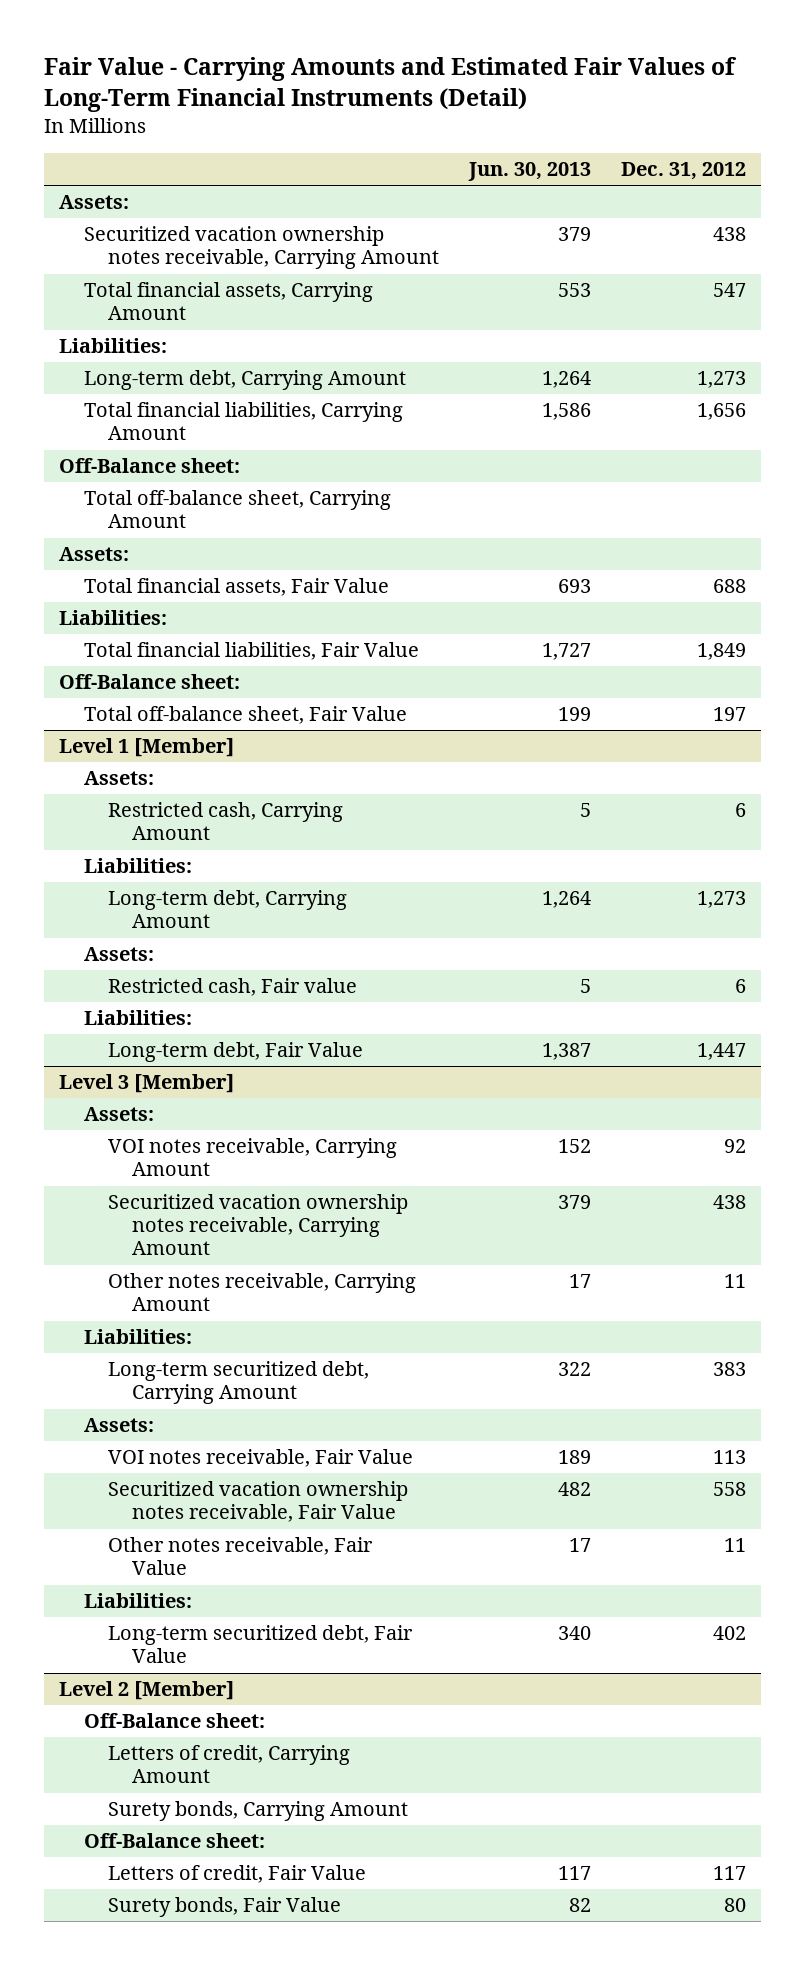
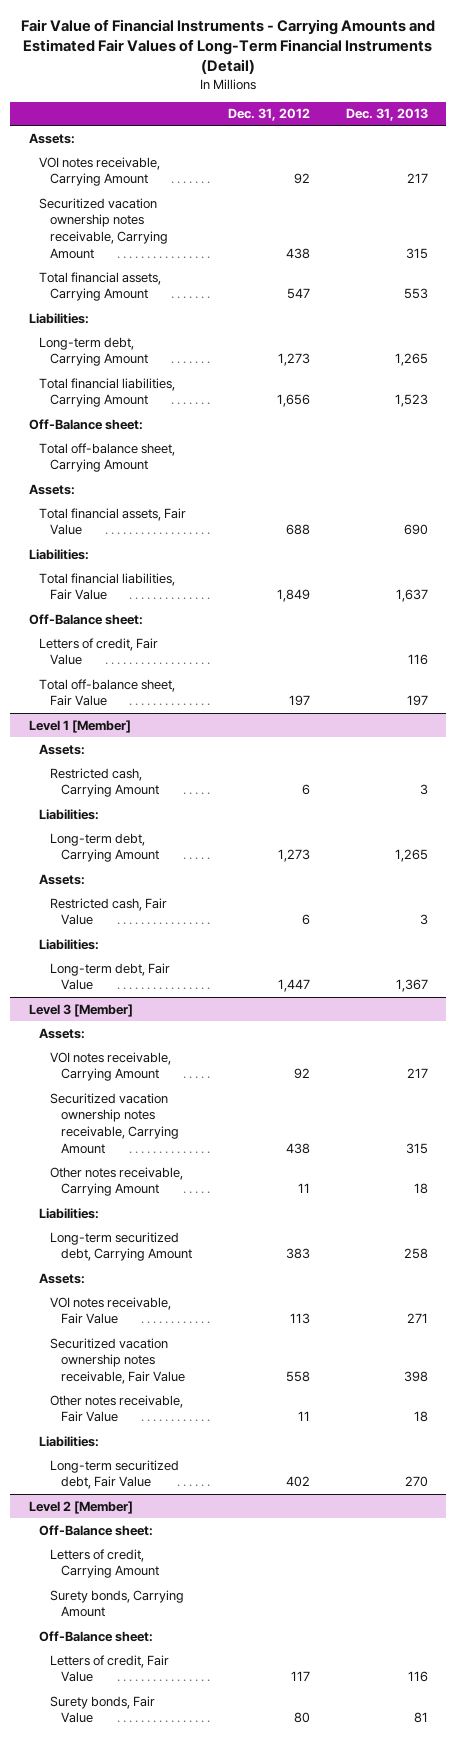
- Fair Value - Carrying Amounts and Estimated Fair Values of Long-Term Financial Instruments (Detail)
+ Fair Value of Financial Instruments - Carrying Amounts and Estimated Fair Values of Long-Term Financial Instruments (Detail)
- | Jun. 30, 2013 | Dec. 31, 2012
+ | Dec. 31, 2012 | Dec. 31, 2013
+ VOI notes receivable, Carrying Amount | 92 | 217
+ Letters of credit, Fair Value | | 116
@ Level 1 [Member]
- Restricted cash, Fair value | 5 | 6
+ Restricted cash, Fair Value | 6 | 3

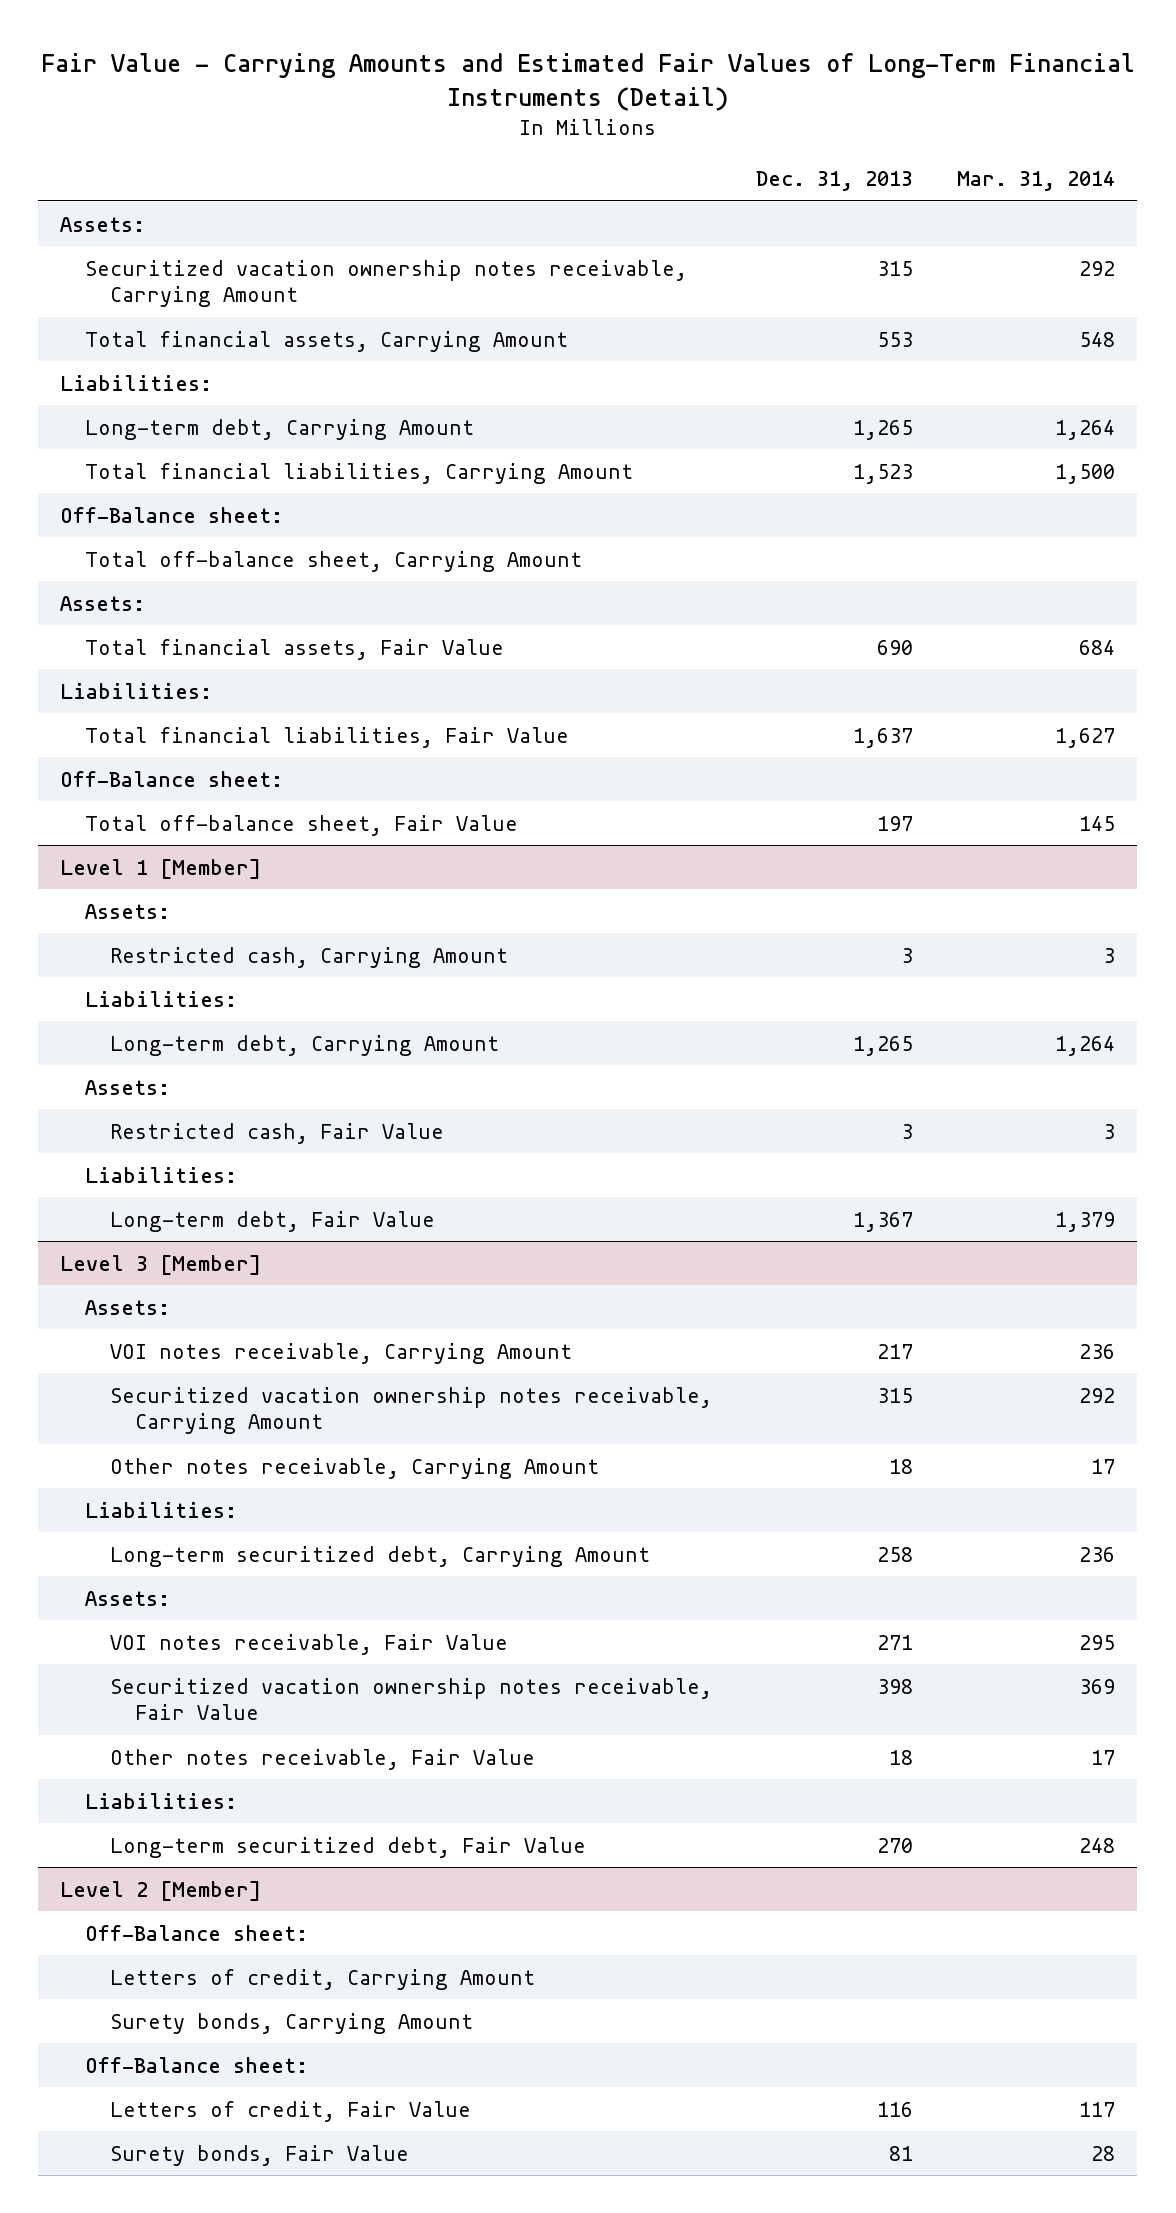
- Fair Value of Financial Instruments - Carrying Amounts and Estimated Fair Values of Long-Term Financial Instruments (Detail)
+ Fair Value - Carrying Amounts and Estimated Fair Values of Long-Term Financial Instruments (Detail)
- | Dec. 31, 2012 | Dec. 31, 2013
+ | Dec. 31, 2013 | Mar. 31, 2014
- VOI notes receivable, Carrying Amount | 92 | 217
- Letters of credit, Fair Value | | 116

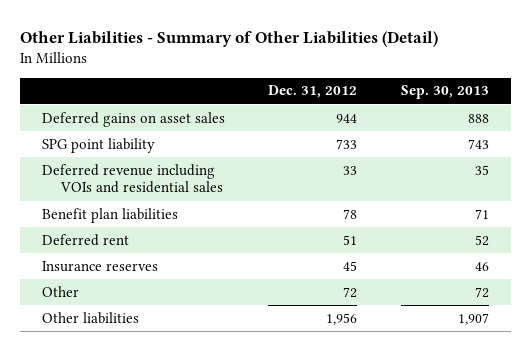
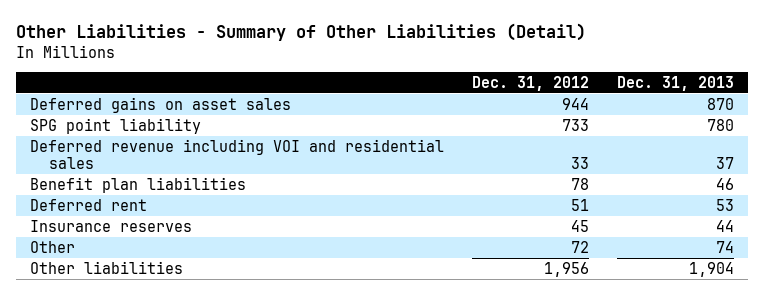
- | Dec. 31, 2012 | Sep. 30, 2013
+ | Dec. 31, 2012 | Dec. 31, 2013
- Deferred revenue including VOIs and residential sales | 33 | 35
+ Deferred revenue including VOI and residential sales | 33 | 37

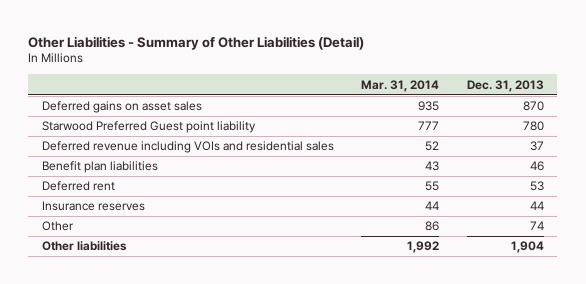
- | Dec. 31, 2012 | Dec. 31, 2013
+ | Mar. 31, 2014 | Dec. 31, 2013
- SPG point liability | 733 | 780
- Deferred revenue including VOI and residential sales | 33 | 37
+ Starwood Preferred Guest point liability | 777 | 780
+ Deferred revenue including VOIs and residential sales | 52 | 37

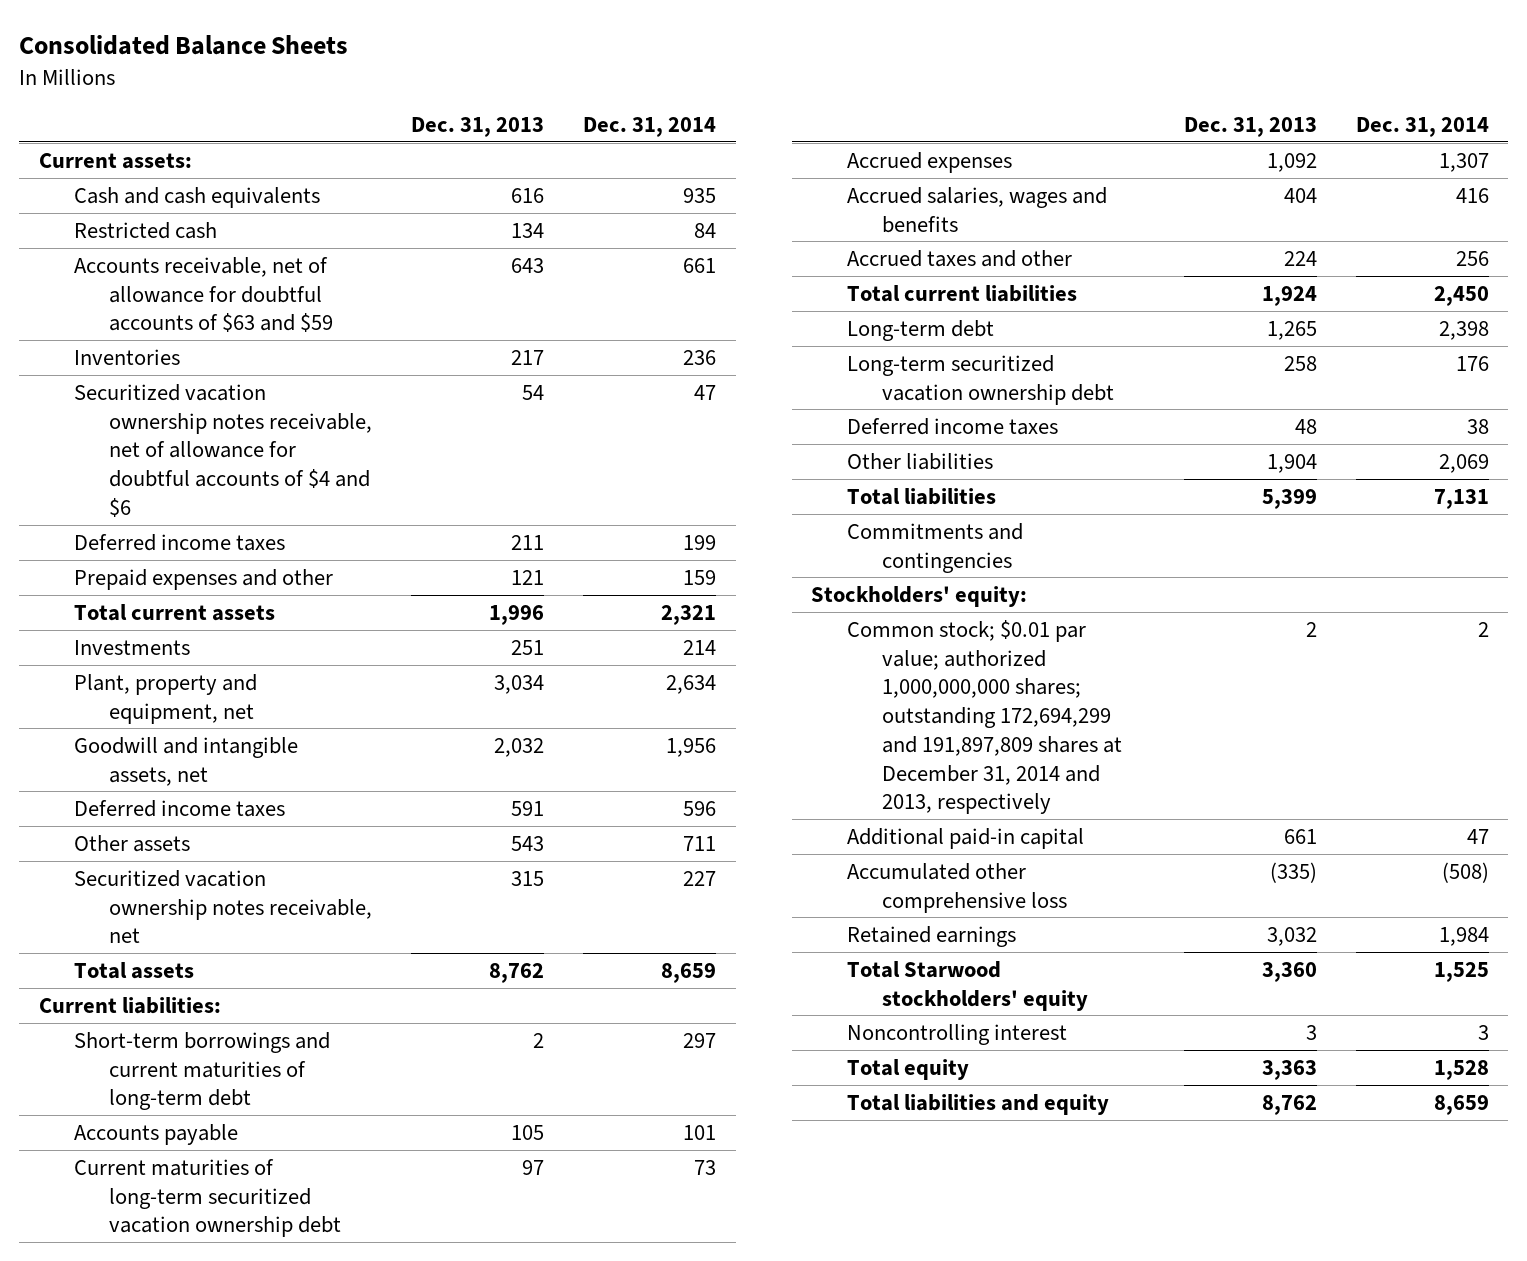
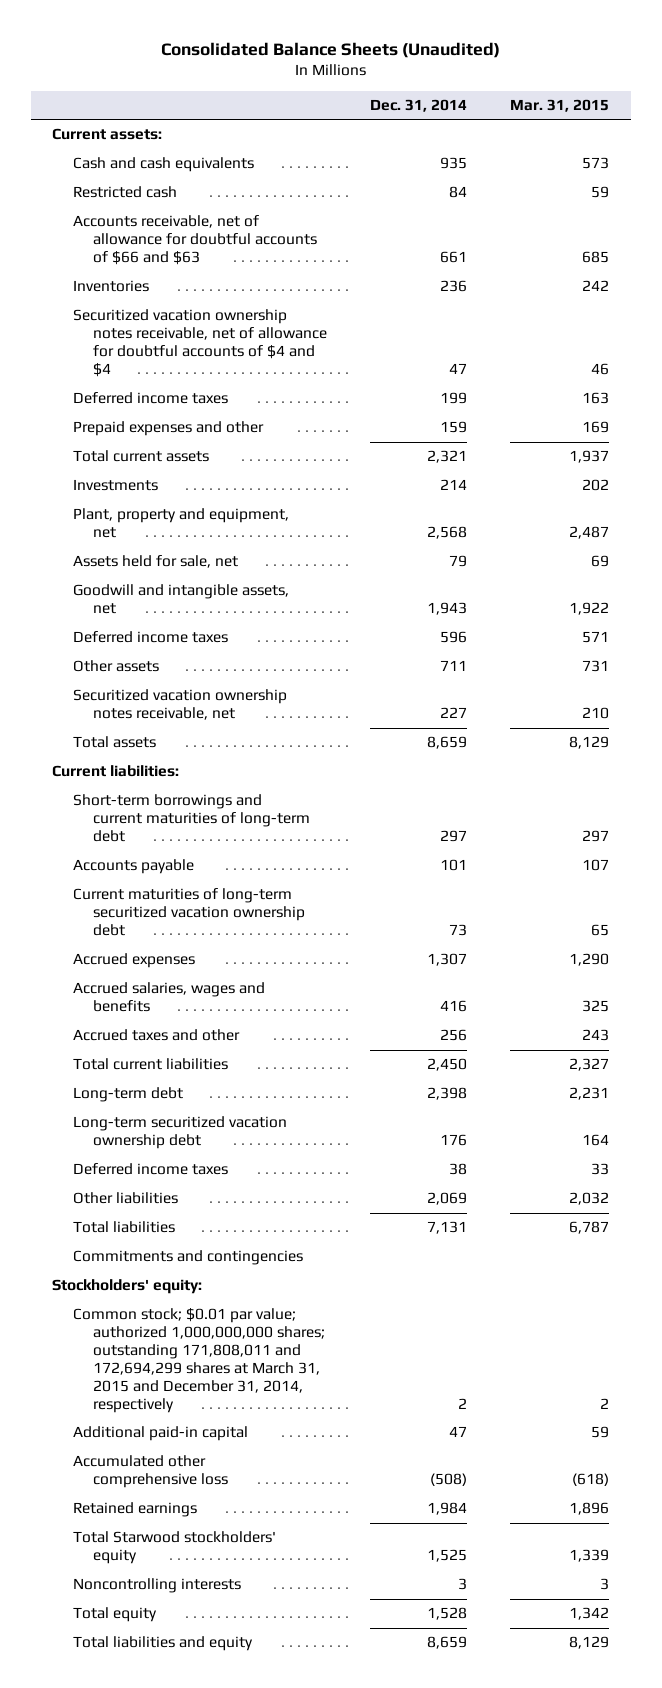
- Consolidated Balance Sheets
+ Consolidated Balance Sheets (Unaudited)
- | Dec. 31, 2013 | Dec. 31, 2014
+ | Dec. 31, 2014 | Mar. 31, 2015
- Accounts receivable, net of allowance for doubtful accounts of $63 and $59 | 643 | 661
+ Accounts receivable, net of allowance for doubtful accounts of $66 and $63 | 661 | 685
- Securitized vacation ownership notes receivable, net of allowance for doubtful accounts of $4 and $6 | 54 | 47
+ Securitized vacation ownership notes receivable, net of allowance for doubtful accounts of $4 and $4 | 47 | 46
- Plant, property and equipment, net | 3,034 | 2,634
- Goodwill and intangible assets, net | 2,032 | 1,956
+ Plant, property and equipment, net | 2,568 | 2,487
+ Assets held for sale, net | 79 | 69
+ Goodwill and intangible assets, net | 1,943 | 1,922
- Common stock; $0.01 par value; authorized 1,000,000,000 shares; outstanding 172,694,299 and 191,897,809 shares at December 31, 2014 and 2013, respectively | 2 | 2
+ Common stock; $0.01 par value; authorized 1,000,000,000 shares; outstanding 171,808,011 and 172,694,299 shares at March 31, 2015 and December 31, 2014, respectively | 2 | 2
- Noncontrolling interest | 3 | 3
+ Noncontrolling interests | 3 | 3

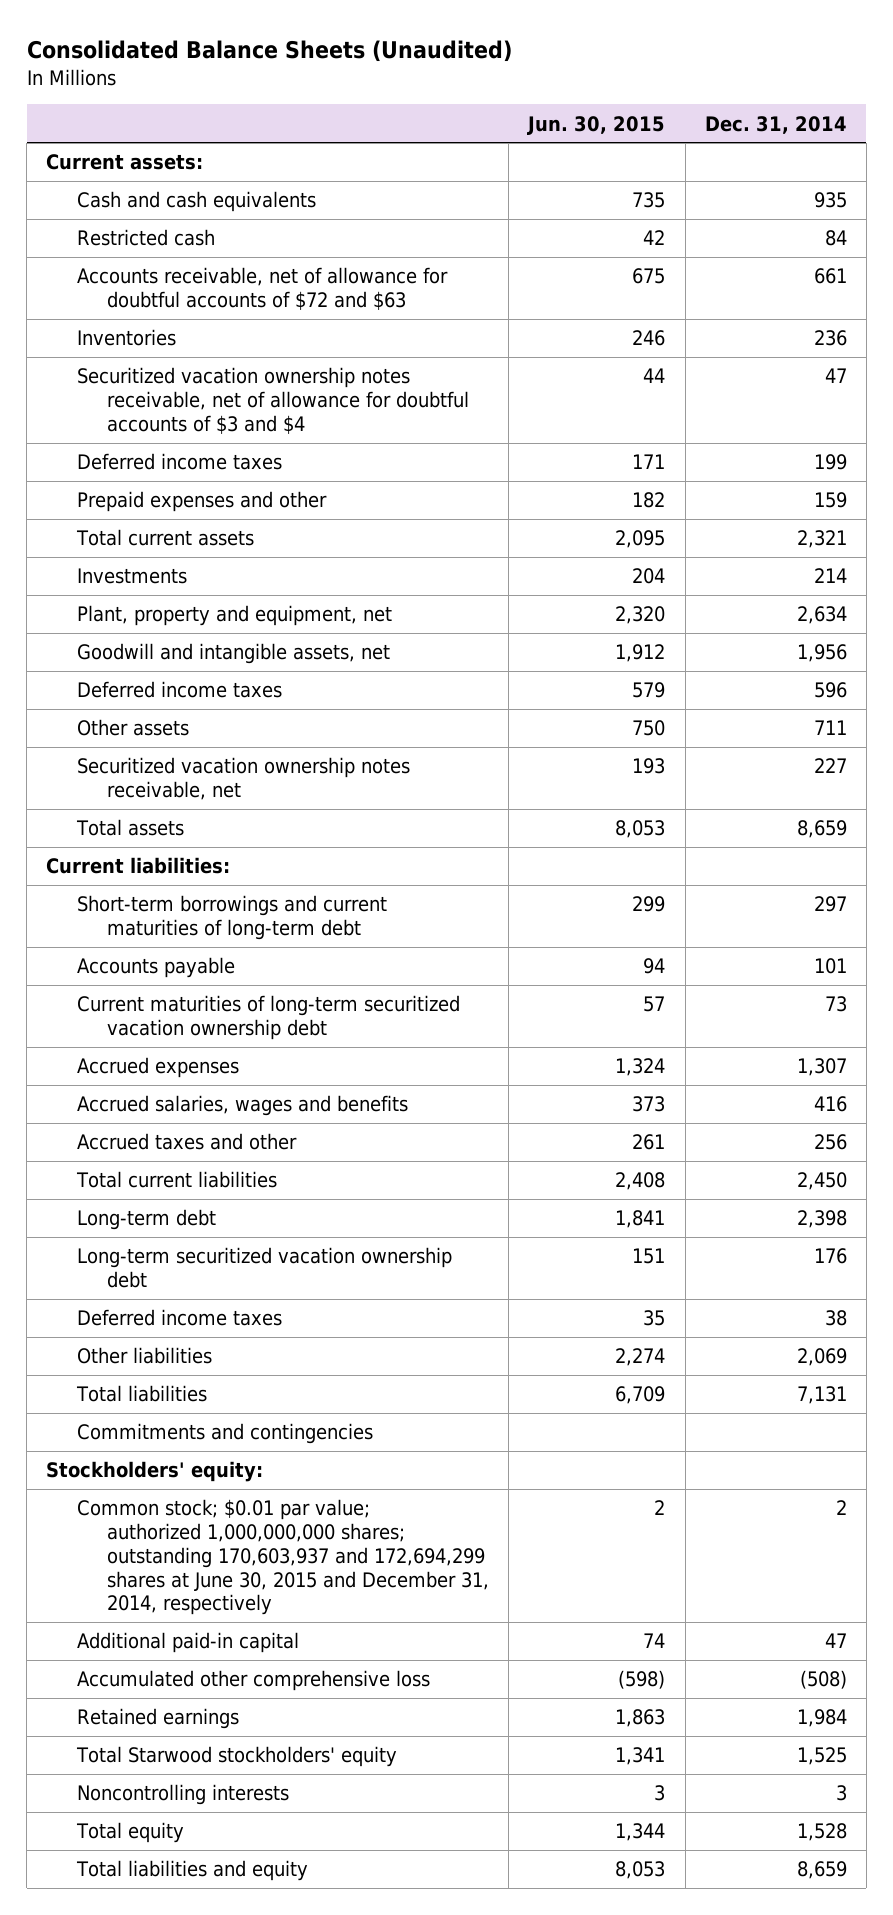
- | Dec. 31, 2014 | Mar. 31, 2015
+ | Jun. 30, 2015 | Dec. 31, 2014
- Accounts receivable, net of allowance for doubtful accounts of $66 and $63 | 661 | 685
+ Accounts receivable, net of allowance for doubtful accounts of $72 and $63 | 675 | 661
- Securitized vacation ownership notes receivable, net of allowance for doubtful accounts of $4 and $4 | 47 | 46
+ Securitized vacation ownership notes receivable, net of allowance for doubtful accounts of $3 and $4 | 44 | 47
- Plant, property and equipment, net | 2,568 | 2,487
- Assets held for sale, net | 79 | 69
- Goodwill and intangible assets, net | 1,943 | 1,922
+ Plant, property and equipment, net | 2,320 | 2,634
+ Goodwill and intangible assets, net | 1,912 | 1,956
- Common stock; $0.01 par value; authorized 1,000,000,000 shares; outstanding 171,808,011 and 172,694,299 shares at March 31, 2015 and December 31, 2014, respectively | 2 | 2
+ Common stock; $0.01 par value; authorized 1,000,000,000 shares; outstanding 170,603,937 and 172,694,299 shares at June 30, 2015 and December 31, 2014, respectively | 2 | 2

